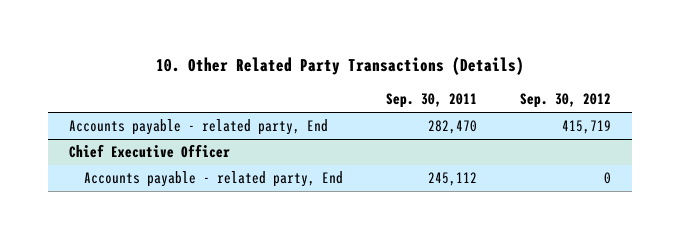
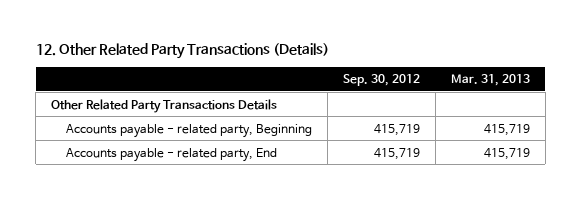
- 10. Other Related Party Transactions (Details)
+ 12. Other Related Party Transactions (Details)
- | Sep. 30, 2011 | Sep. 30, 2012
+ | Sep. 30, 2012 | Mar. 31, 2013
+ Other Related Party Transactions Details
+ Accounts payable - related party, Beginning | 415,719 | 415,719
- Chief Executive Officer
- Accounts payable - related party, End | 245,112 | 0

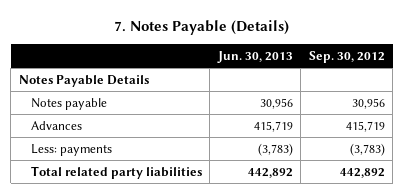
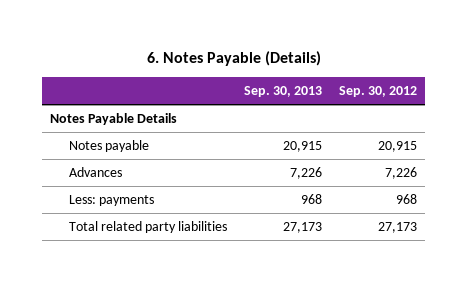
- 7. Notes Payable (Details)
+ 6. Notes Payable (Details)
- | Jun. 30, 2013 | Sep. 30, 2012
+ | Sep. 30, 2013 | Sep. 30, 2012
- Notes payable | 30,956 | 30,956
- Advances | 415,719 | 415,719
- Less: payments | (3,783) | (3,783)
- Total related party liabilities | 442,892 | 442,892
+ Notes payable | 20,915 | 20,915
+ Advances | 7,226 | 7,226
+ Less: payments | 968 | 968
+ Total related party liabilities | 27,173 | 27,173

